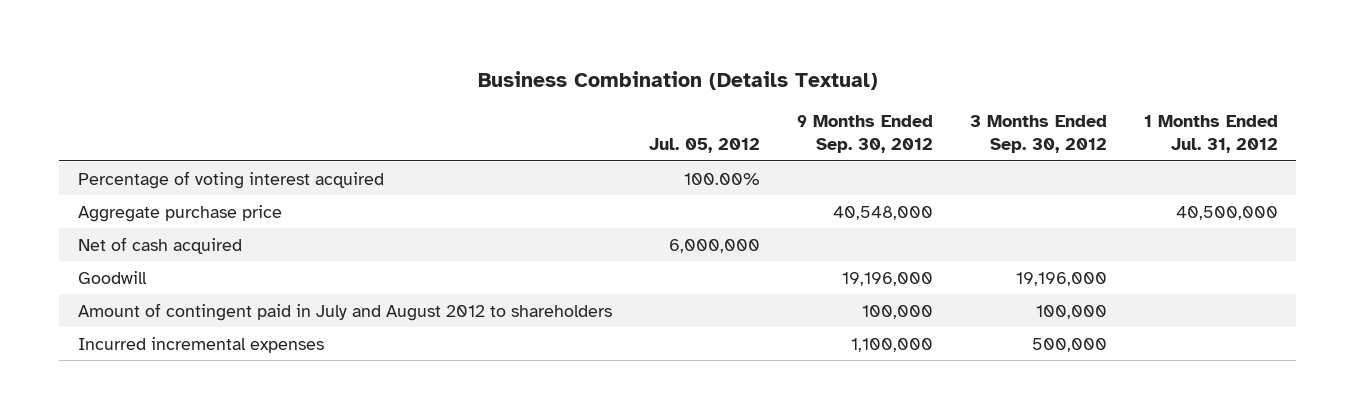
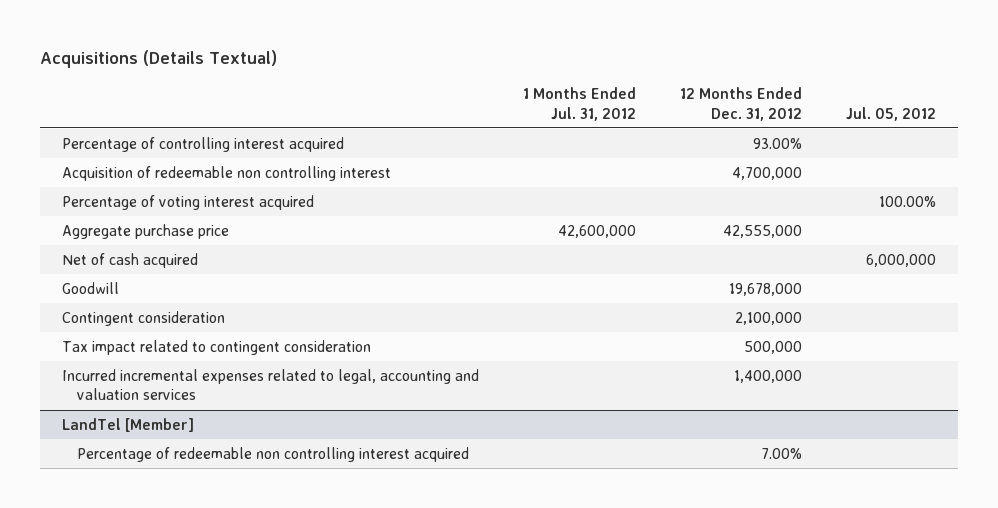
- Business Combination (Details Textual)
+ Acquisitions (Details Textual)
- | Jul. 05, 2012 | 9 Months Ended Sep. 30, 2012 | 3 Months Ended Sep. 30, 2012 | 1 Months Ended Jul. 31, 2012
+ | 1 Months Ended Jul. 31, 2012 | 12 Months Ended Dec. 31, 2012 | Jul. 05, 2012
+ Percentage of controlling interest acquired | | 93.00% |
+ Acquisition of redeemable non controlling interest | | 4,700,000 |
- Aggregate purchase price | | 40,548,000 | | 40,500,000
+ Aggregate purchase price | 42,600,000 | 42,555,000 |
- Amount of contingent paid in July and August 2012 to shareholders | | 100,000 | 100,000 |
- Incurred incremental expenses | | 1,100,000 | 500,000 |
+ Contingent consideration | | 2,100,000 |
+ Tax impact related to contingent consideration | | 500,000 |
+ Incurred incremental expenses related to legal, accounting and valuation services | | 1,400,000 |
+ LandTel [Member]
+ Percentage of redeemable non controlling interest acquired | | 7.00% |

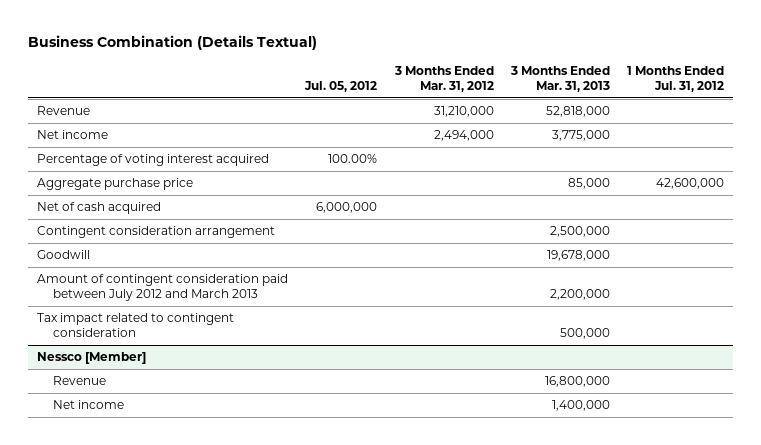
- Acquisitions (Details Textual)
+ Business Combination (Details Textual)
- | 1 Months Ended Jul. 31, 2012 | 12 Months Ended Dec. 31, 2012 | Jul. 05, 2012
+ | Jul. 05, 2012 | 3 Months Ended Mar. 31, 2012 | 3 Months Ended Mar. 31, 2013 | 1 Months Ended Jul. 31, 2012
- Percentage of controlling interest acquired | | 93.00% |
- Acquisition of redeemable non controlling interest | | 4,700,000 |
+ Revenue | | 31,210,000 | 52,818,000 |
+ Net income | | 2,494,000 | 3,775,000 |
+ Contingent consideration arrangement | | | 2,500,000 |
- Contingent consideration | | 2,100,000 |
+ Amount of contingent consideration paid between July 2012 and March 2013 | | | 2,200,000 |
- Incurred incremental expenses related to legal, accounting and valuation services | | 1,400,000 |
- LandTel [Member]
- Percentage of redeemable non controlling interest acquired | | 7.00% |
+ Nessco [Member]
+ Revenue | | | 16,800,000 |
+ Net income | | | 1,400,000 |

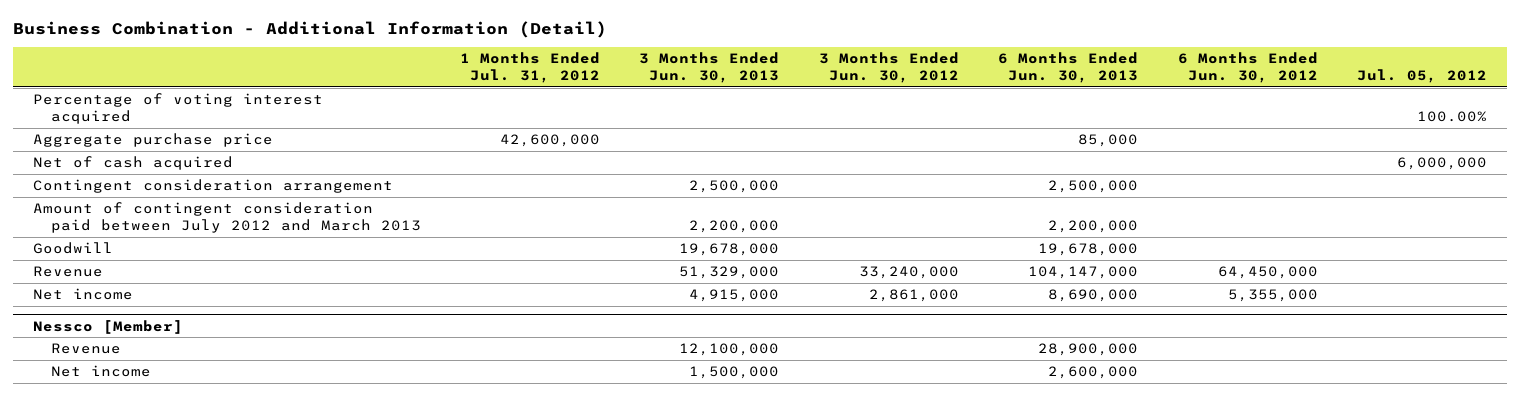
- Business Combination (Details Textual)
+ Business Combination - Additional Information (Detail)
- | Jul. 05, 2012 | 3 Months Ended Mar. 31, 2012 | 3 Months Ended Mar. 31, 2013 | 1 Months Ended Jul. 31, 2012
+ | 1 Months Ended Jul. 31, 2012 | 3 Months Ended Jun. 30, 2013 | 3 Months Ended Jun. 30, 2012 | 6 Months Ended Jun. 30, 2013 | 6 Months Ended Jun. 30, 2012 | Jul. 05, 2012
- Tax impact related to contingent consideration | | | 500,000 |
moved down: Goodwill | | 19,678,000 | | 19,678,000 | |
moved down: Revenue | | 51,329,000 | 33,240,000 | 104,147,000 | 64,450,000 |
moved down: Net income | | 4,915,000 | 2,861,000 | 8,690,000 | 5,355,000 |

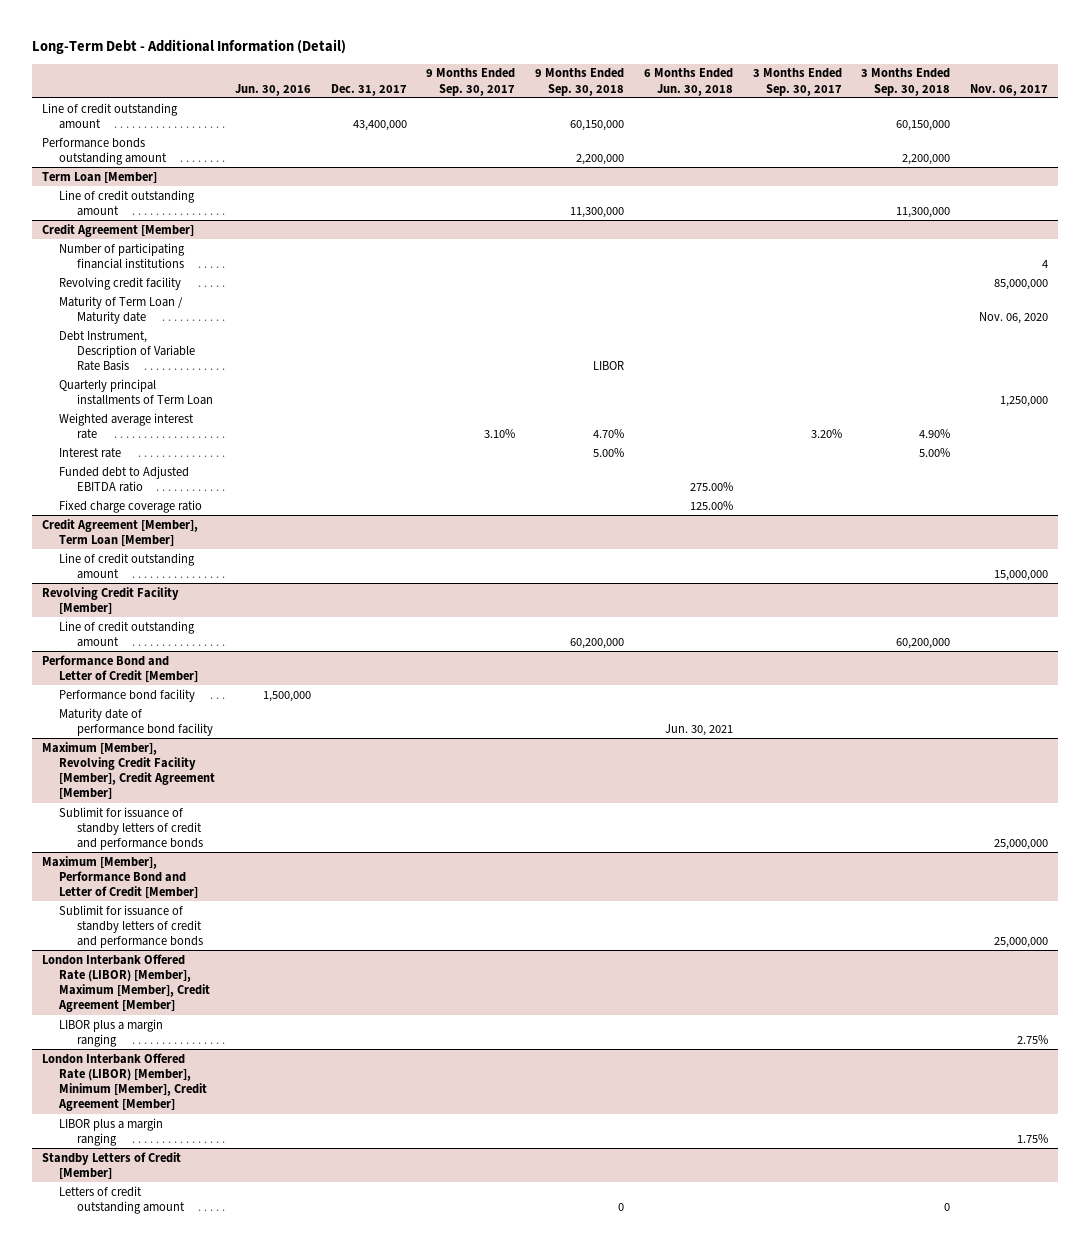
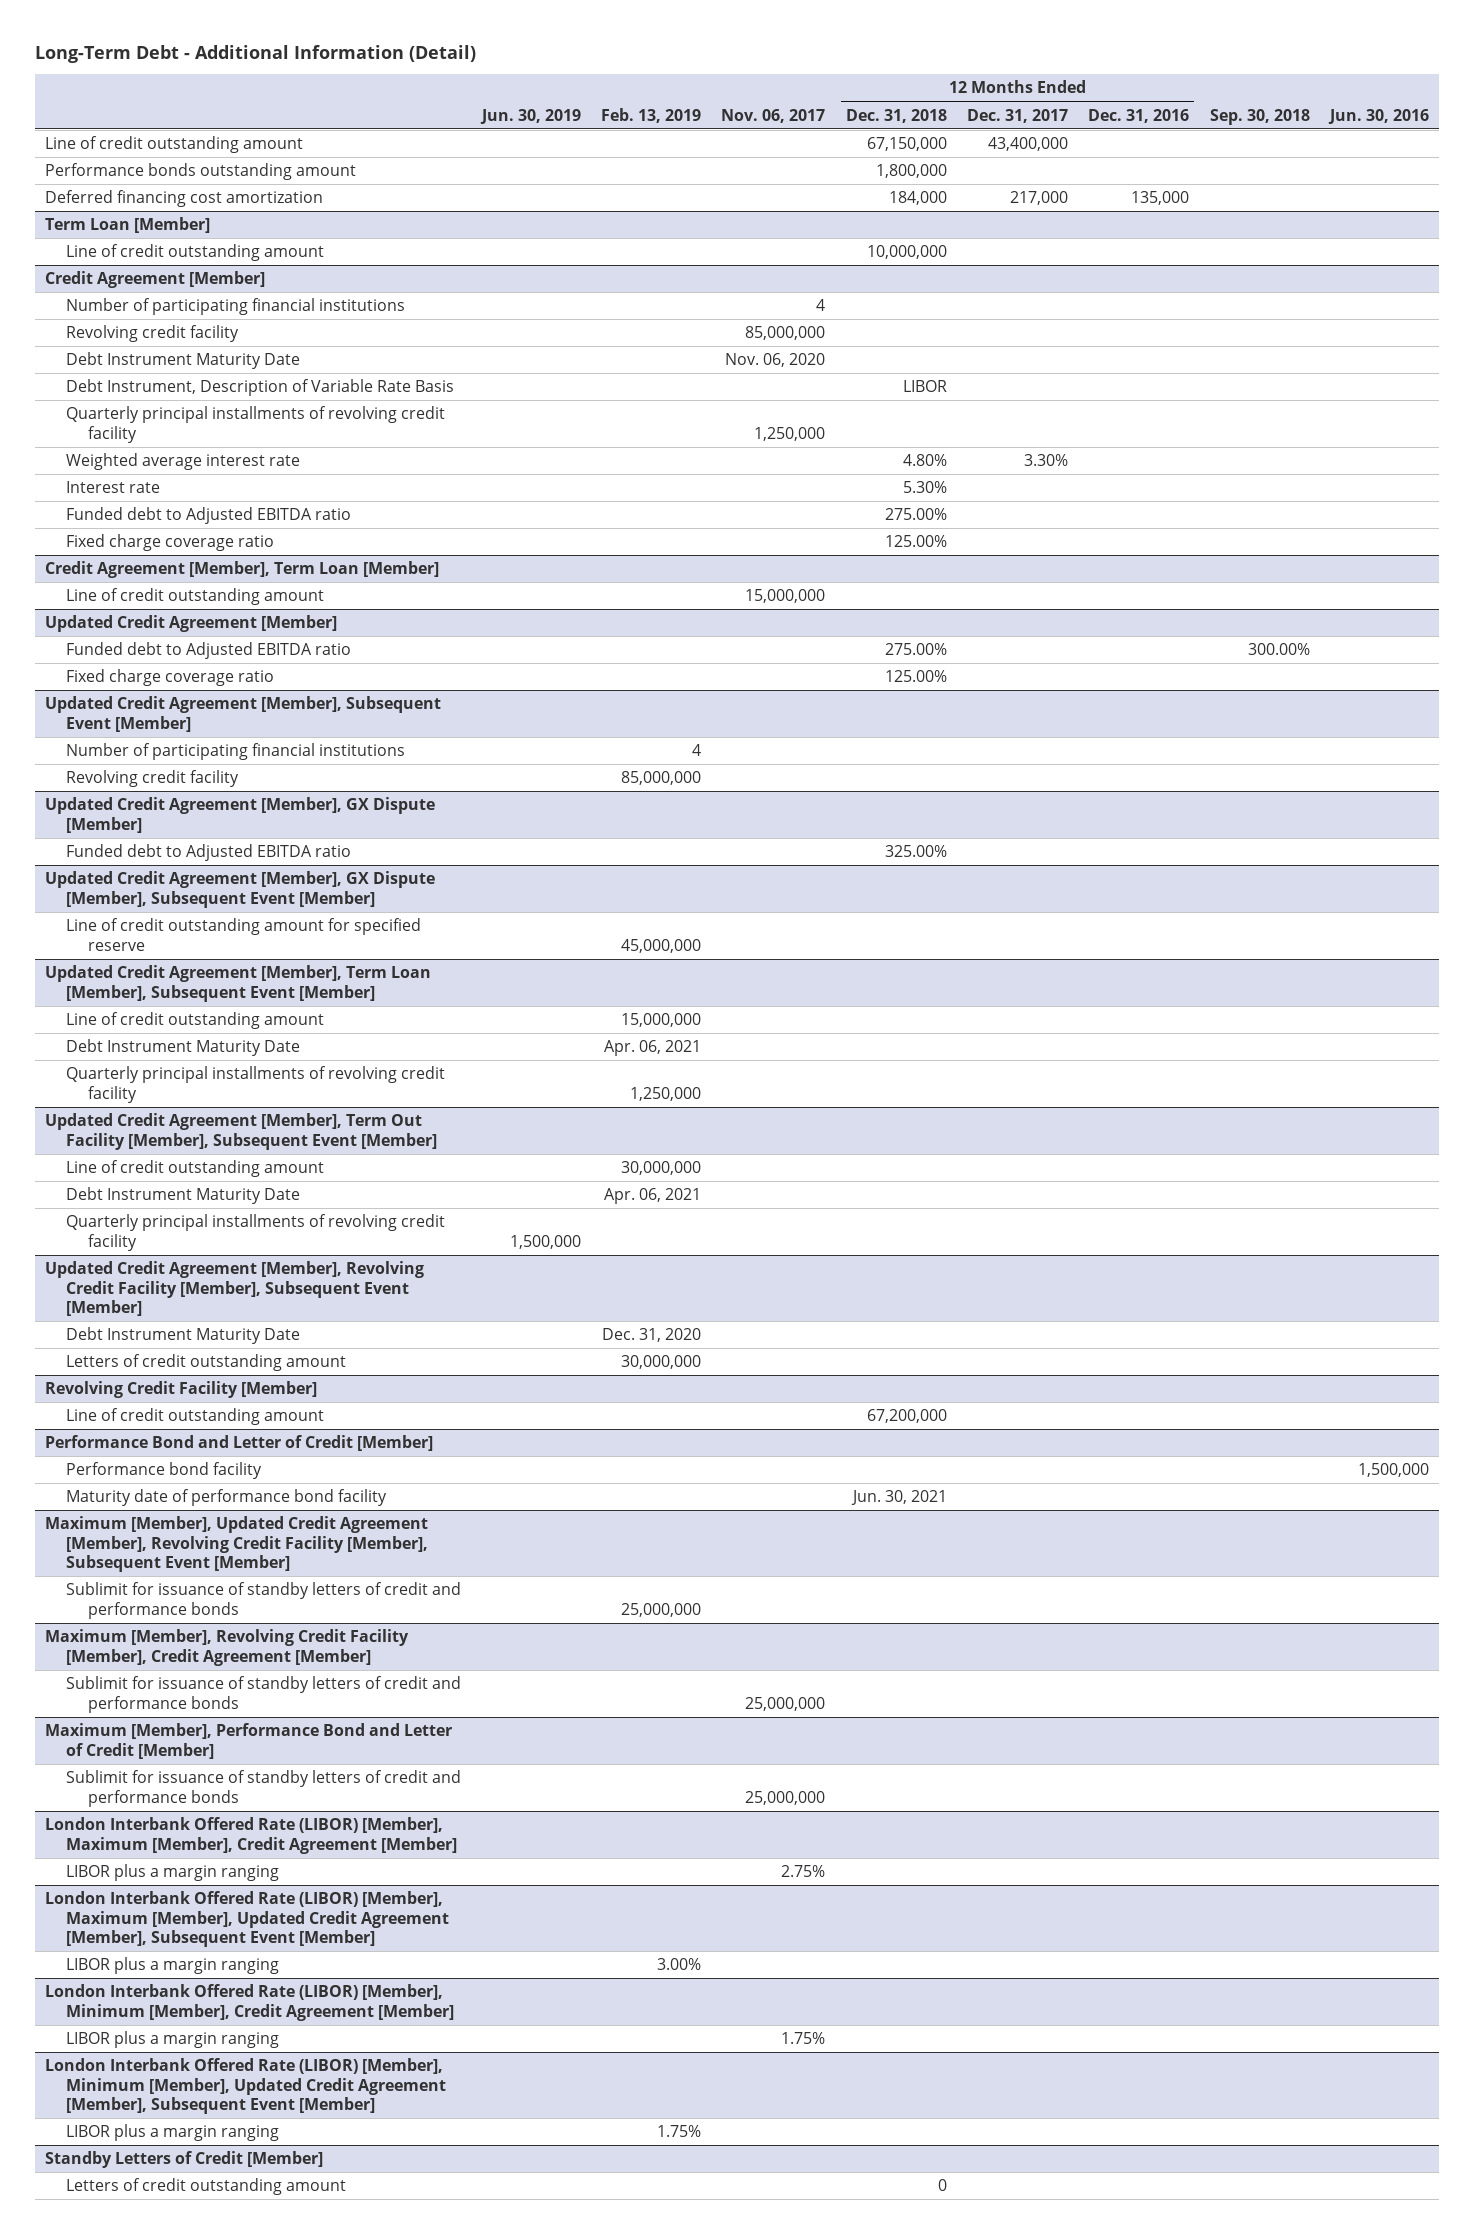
- | Jun. 30, 2016 | Dec. 31, 2017 | 9 Months Ended Sep. 30, 2017 | 9 Months Ended Sep. 30, 2018 | 6 Months Ended Jun. 30, 2018 | 3 Months Ended Sep. 30, 2017 | 3 Months Ended Sep. 30, 2018 | Nov. 06, 2017
+ | Jun. 30, 2019 | Feb. 13, 2019 | Nov. 06, 2017 | 12 Months Ended Dec. 31, 2018 | 12 Months Ended Dec. 31, 2017 | 12 Months Ended Dec. 31, 2016 | Sep. 30, 2018 | Jun. 30, 2016
+ Deferred financing cost amortization | | | | 184,000 | 217,000 | 135,000 | |
@ Credit Agreement [Member]
- Maturity of Term Loan / Maturity date | | | | | | | | Nov. 06, 2020
+ Debt Instrument Maturity Date | | | Nov. 06, 2020 | | | | |
- Quarterly principal installments of Term Loan | | | | | | | | 1,250,000
+ Quarterly principal installments of revolving credit facility | | | 1,250,000 | | | | |
+ Updated Credit Agreement [Member]
+ Funded debt to Adjusted EBITDA ratio | | | | 275.00% | | | 300.00% |
+ Fixed charge coverage ratio | | | | 125.00% | | | |
+ Updated Credit Agreement [Member], Subsequent Event [Member]
+ Number of participating financial institutions | | 4 | | | | | |
+ Revolving credit facility | | 85,000,000 | | | | | |
+ Updated Credit Agreement [Member], GX Dispute [Member]
+ Funded debt to Adjusted EBITDA ratio | | | | 325.00% | | | |
+ Updated Credit Agreement [Member], GX Dispute [Member], Subsequent Event [Member]
+ Line of credit outstanding amount for specified reserve | | 45,000,000 | | | | | |
+ Updated Credit Agreement [Member], Term Loan [Member], Subsequent Event [Member]
+ Line of credit outstanding amount | | 15,000,000 | | | | | |
+ Debt Instrument Maturity Date | | Apr. 06, 2021 | | | | | |
+ Quarterly principal installments of revolving credit facility | | 1,250,000 | | | | | |
+ Updated Credit Agreement [Member], Term Out Facility [Member], Subsequent Event [Member]
+ Line of credit outstanding amount | | 30,000,000 | | | | | |
+ Debt Instrument Maturity Date | | Apr. 06, 2021 | | | | | |
+ Quarterly principal installments of revolving credit facility | 1,500,000 | | | | | | |
+ Updated Credit Agreement [Member], Revolving Credit Facility [Member], Subsequent Event [Member]
+ Debt Instrument Maturity Date | | Dec. 31, 2020 | | | | | |
+ Letters of credit outstanding amount | | 30,000,000 | | | | | |
+ Maximum [Member], Updated Credit Agreement [Member], Revolving Credit Facility [Member], Subsequent Event [Member]
+ Sublimit for issuance of standby letters of credit and performance bonds | | 25,000,000 | | | | | |
+ London Interbank Offered Rate (LIBOR) [Member], Maximum [Member], Updated Credit Agreement [Member], Subsequent Event [Member]
+ LIBOR plus a margin ranging | | 3.00% | | | | | |
+ London Interbank Offered Rate (LIBOR) [Member], Minimum [Member], Updated Credit Agreement [Member], Subsequent Event [Member]
+ LIBOR plus a margin ranging | | 1.75% | | | | | |

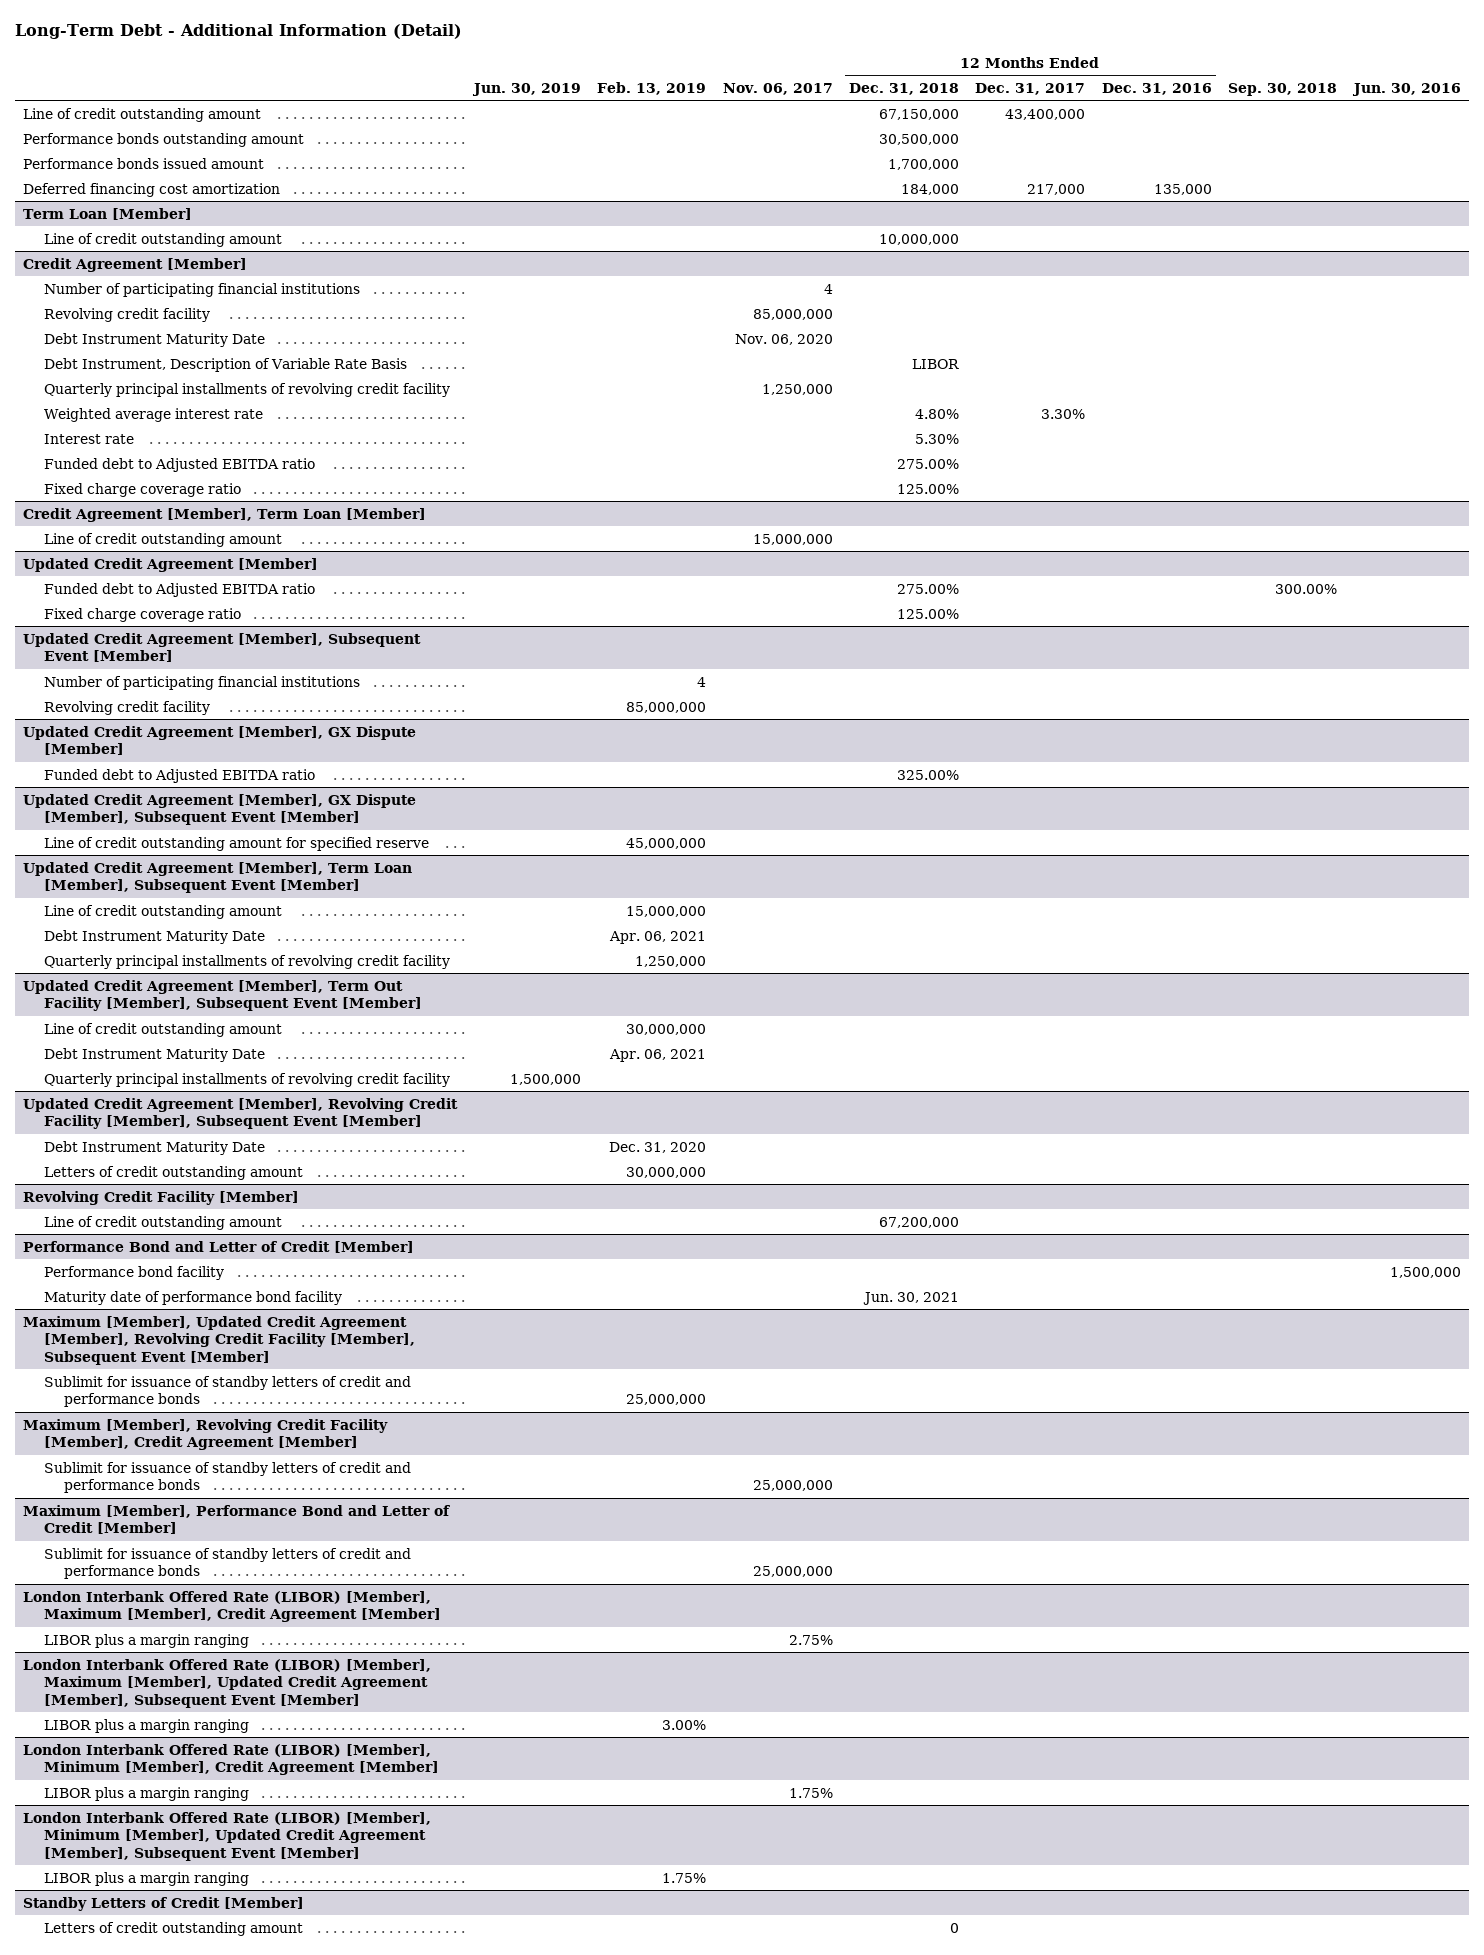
- Performance bonds outstanding amount | | | | 1,800,000 | | | |
+ Performance bonds outstanding amount | | | | 30,500,000 | | | |
+ Performance bonds issued amount | | | | 1,700,000 | | | |

